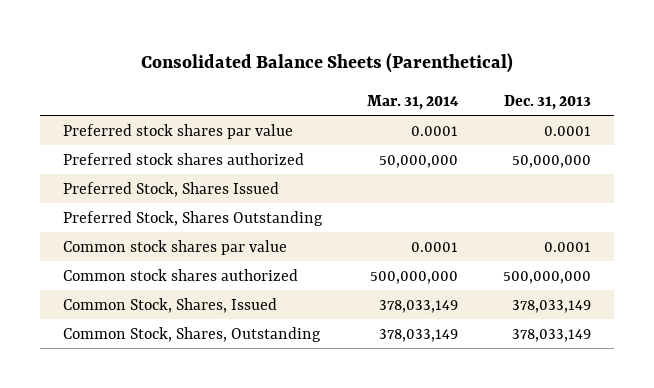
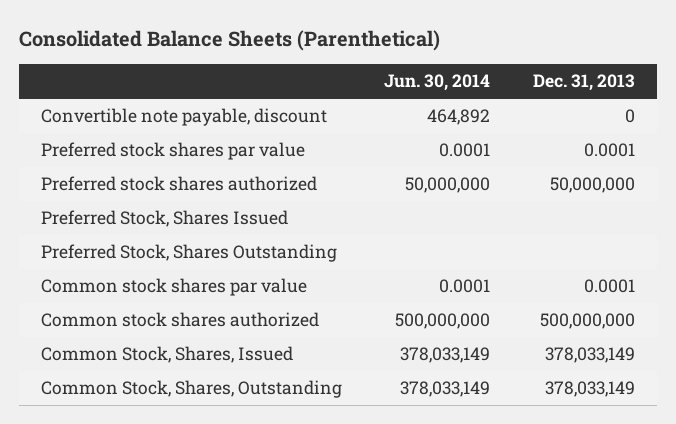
- | Mar. 31, 2014 | Dec. 31, 2013
+ | Jun. 30, 2014 | Dec. 31, 2013
+ Convertible note payable, discount | 464,892 | 0

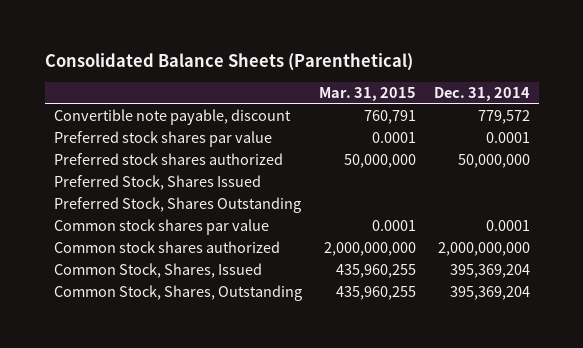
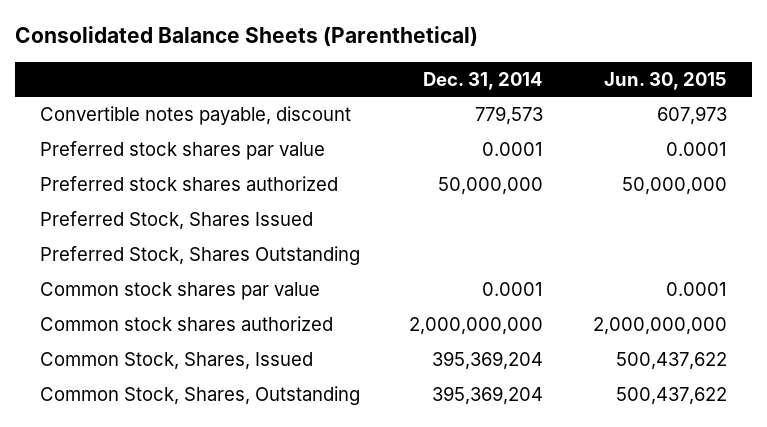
- | Mar. 31, 2015 | Dec. 31, 2014
+ | Dec. 31, 2014 | Jun. 30, 2015
- Convertible note payable, discount | 760,791 | 779,572
+ Convertible notes payable, discount | 779,573 | 607,973

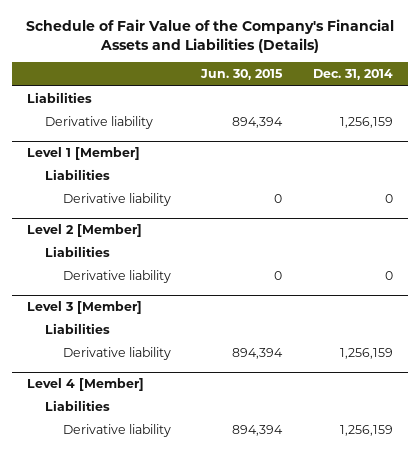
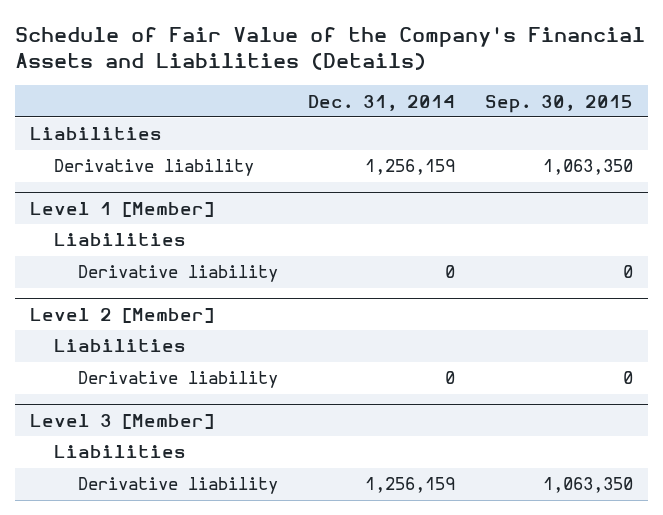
- | Jun. 30, 2015 | Dec. 31, 2014
+ | Dec. 31, 2014 | Sep. 30, 2015
- Level 4 [Member]
- Liabilities
- Derivative liability | 894,394 | 1,256,159

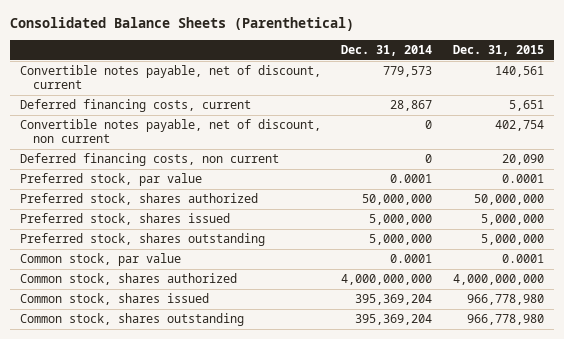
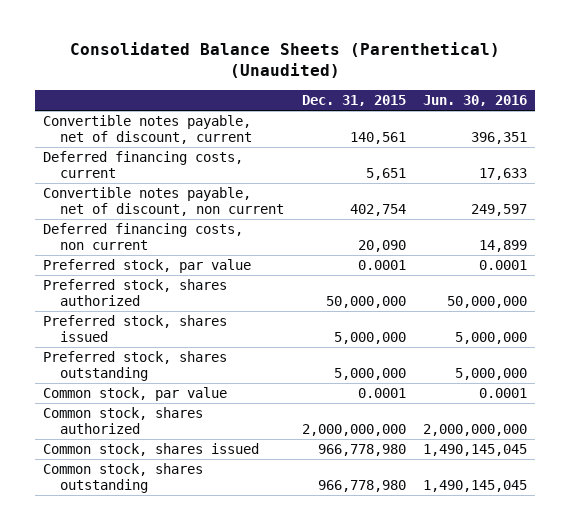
- Consolidated Balance Sheets (Parenthetical)
+ Consolidated Balance Sheets (Parenthetical) (Unaudited)
- | Dec. 31, 2014 | Dec. 31, 2015
+ | Dec. 31, 2015 | Jun. 30, 2016
- Common stock, shares authorized | 4,000,000,000 | 4,000,000,000
+ Common stock, shares authorized | 2,000,000,000 | 2,000,000,000

